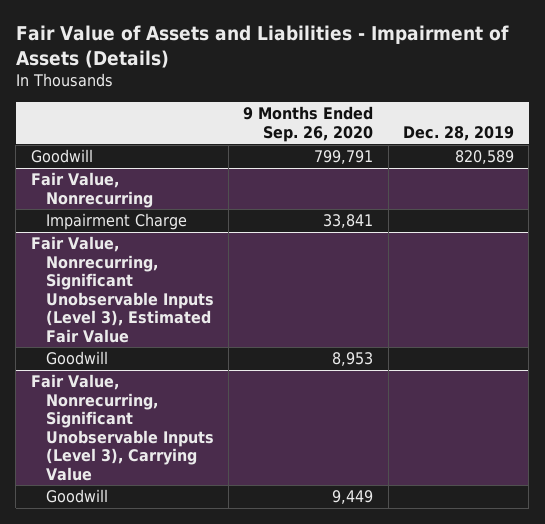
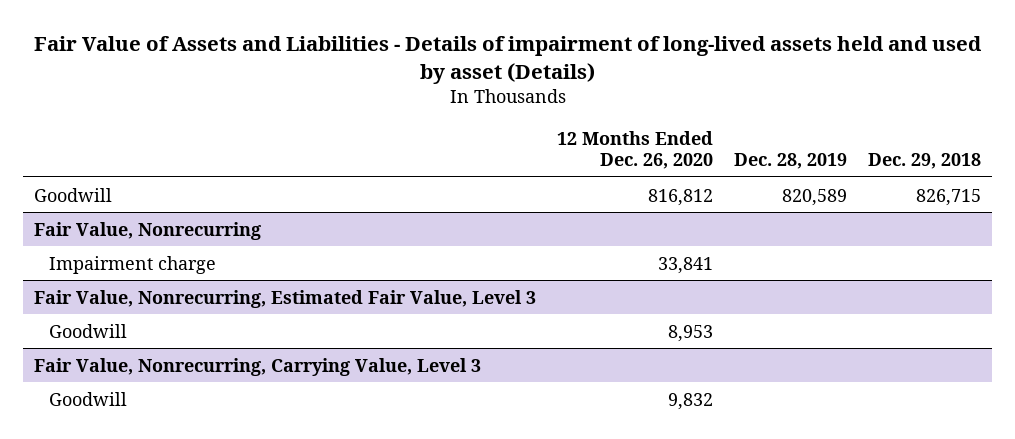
- Fair Value of Assets and Liabilities - Impairment of Assets (Details)
+ Fair Value of Assets and Liabilities - Details of impairment of long-lived assets held and used by asset (Details)
- | 9 Months Ended Sep. 26, 2020 | Dec. 28, 2019
+ | 12 Months Ended Dec. 26, 2020 | Dec. 28, 2019 | Dec. 29, 2018
@ Fair Value, Nonrecurring
- Impairment Charge | 33,841 |
- Fair Value, Nonrecurring, Significant Unobservable Inputs (Level 3), Estimated Fair Value
@ Fair Value, Nonrecurring
+ Impairment charge | 33,841 | |
+ Fair Value, Nonrecurring, Estimated Fair Value, Level 3
- Fair Value, Nonrecurring, Significant Unobservable Inputs (Level 3), Carrying Value
+ Fair Value, Nonrecurring, Carrying Value, Level 3

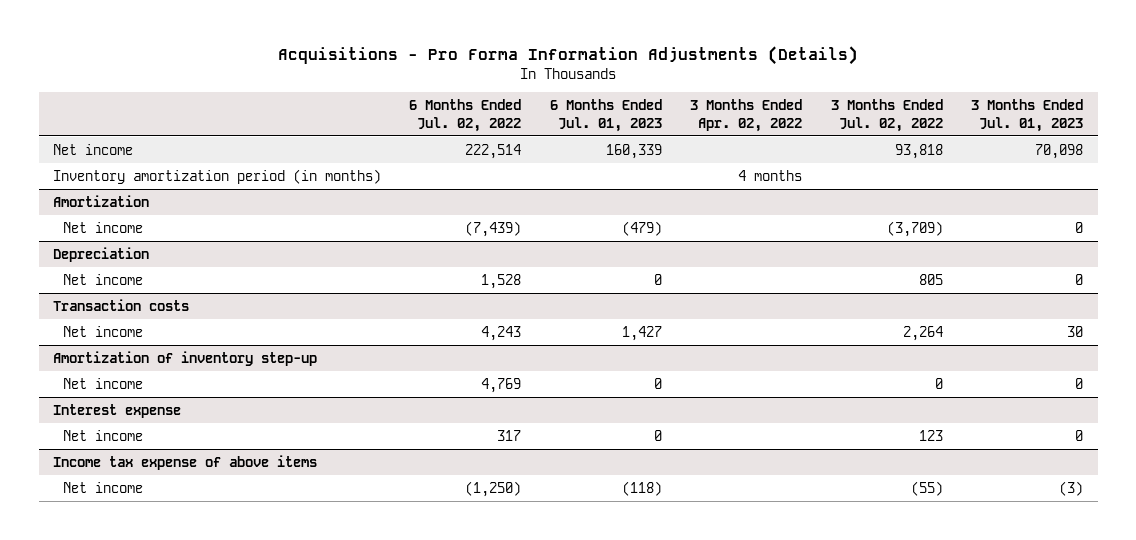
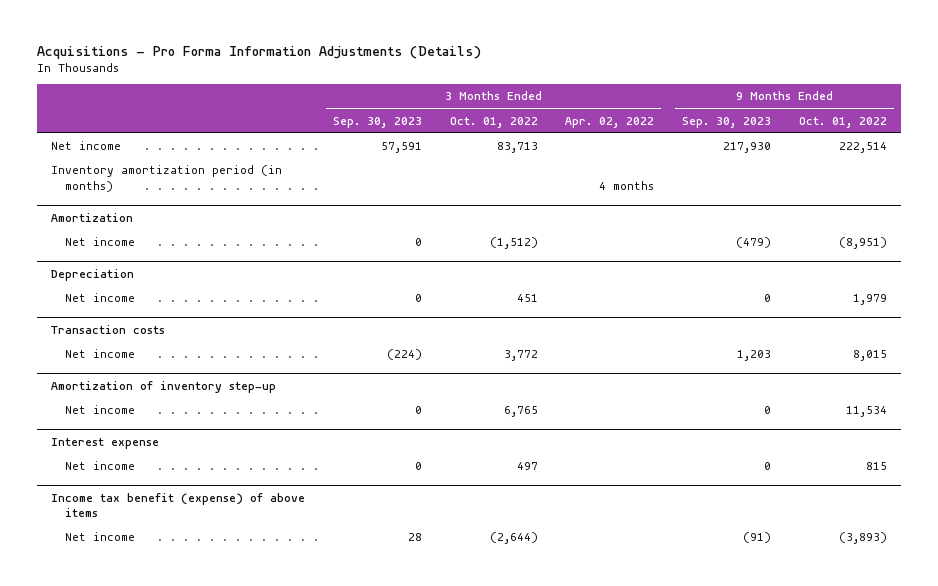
- | 6 Months Ended Jul. 02, 2022 | 6 Months Ended Jul. 01, 2023 | 3 Months Ended Apr. 02, 2022 | 3 Months Ended Jul. 02, 2022 | 3 Months Ended Jul. 01, 2023
+ | 3 Months Ended Sep. 30, 2023 | 3 Months Ended Oct. 01, 2022 | 3 Months Ended Apr. 02, 2022 | 9 Months Ended Sep. 30, 2023 | 9 Months Ended Oct. 01, 2022
- Income tax expense of above items
+ Income tax benefit (expense) of above items

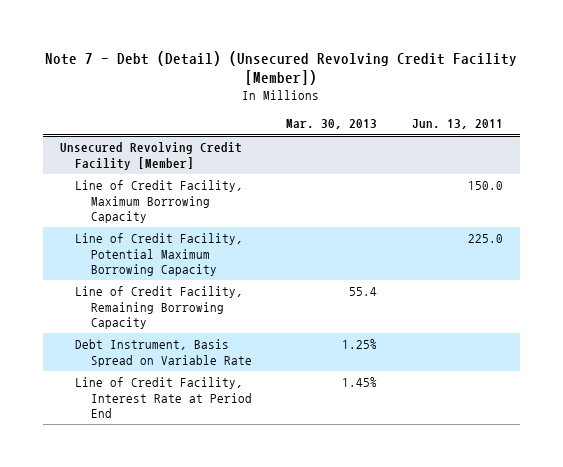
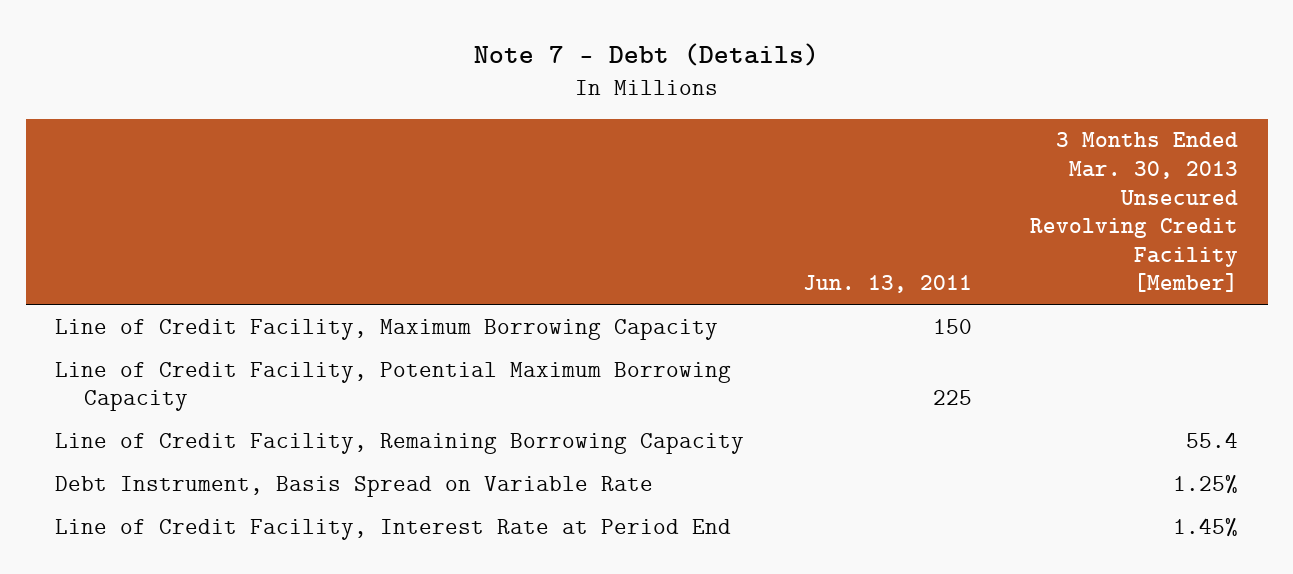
- Note 7 - Debt (Detail) (Unsecured Revolving Credit Facility [Member])
+ Note 7 - Debt (Details)
- | Mar. 30, 2013 | Jun. 13, 2011
+ | Jun. 13, 2011 | 3 Months Ended Mar. 30, 2013 Unsecured Revolving Credit Facility [Member]
- Unsecured Revolving Credit Facility [Member]
- Line of Credit Facility, Maximum Borrowing Capacity | | 150.0
- Line of Credit Facility, Potential Maximum Borrowing Capacity | | 225.0
- Line of Credit Facility, Remaining Borrowing Capacity | 55.4 |
- Debt Instrument, Basis Spread on Variable Rate | 1.25% |
- Line of Credit Facility, Interest Rate at Period End | 1.45% |
+ Line of Credit Facility, Maximum Borrowing Capacity | 150 |
+ Line of Credit Facility, Potential Maximum Borrowing Capacity | 225 |
+ Line of Credit Facility, Remaining Borrowing Capacity | | 55.4
+ Debt Instrument, Basis Spread on Variable Rate | | 1.25%
+ Line of Credit Facility, Interest Rate at Period End | | 1.45%

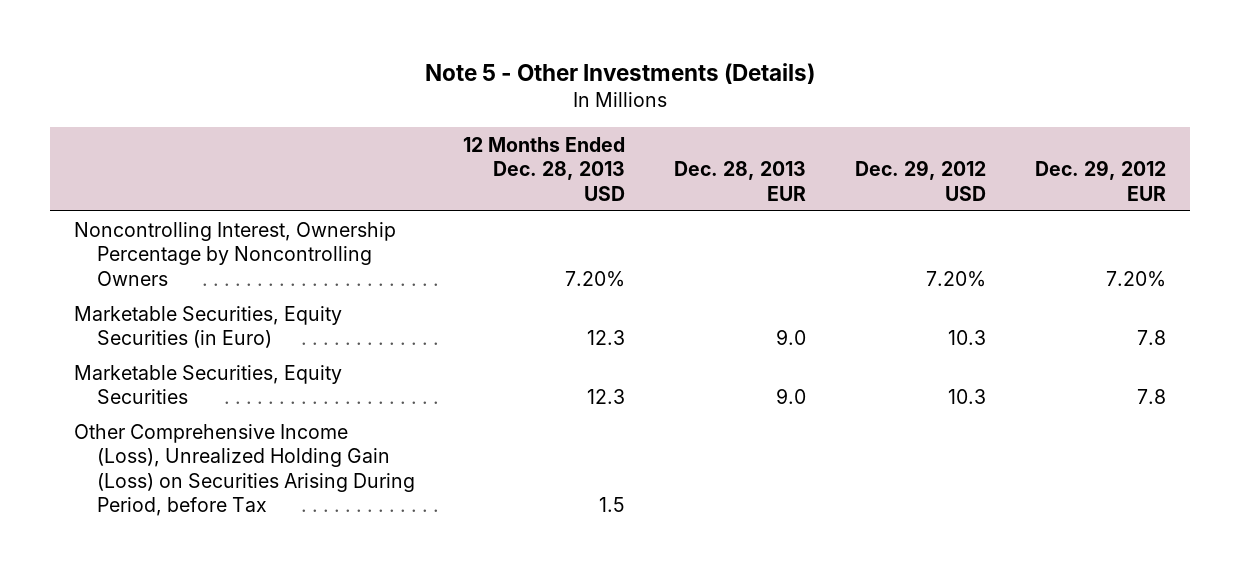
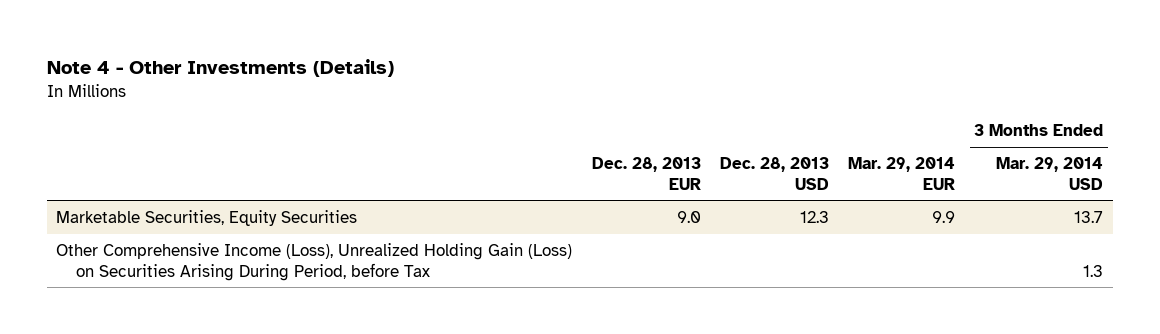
- Note 5 - Other Investments (Details)
+ Note 4 - Other Investments (Details)
- | 12 Months Ended Dec. 28, 2013 USD | Dec. 28, 2013 EUR | Dec. 29, 2012 USD | Dec. 29, 2012 EUR
+ | Dec. 28, 2013 EUR | Dec. 28, 2013 USD | Mar. 29, 2014 EUR | 3 Months Ended Mar. 29, 2014 USD
- Noncontrolling Interest, Ownership Percentage by Noncontrolling Owners | 7.20% | | 7.20% | 7.20%
- Marketable Securities, Equity Securities (in Euro) | 12.3 | 9.0 | 10.3 | 7.8

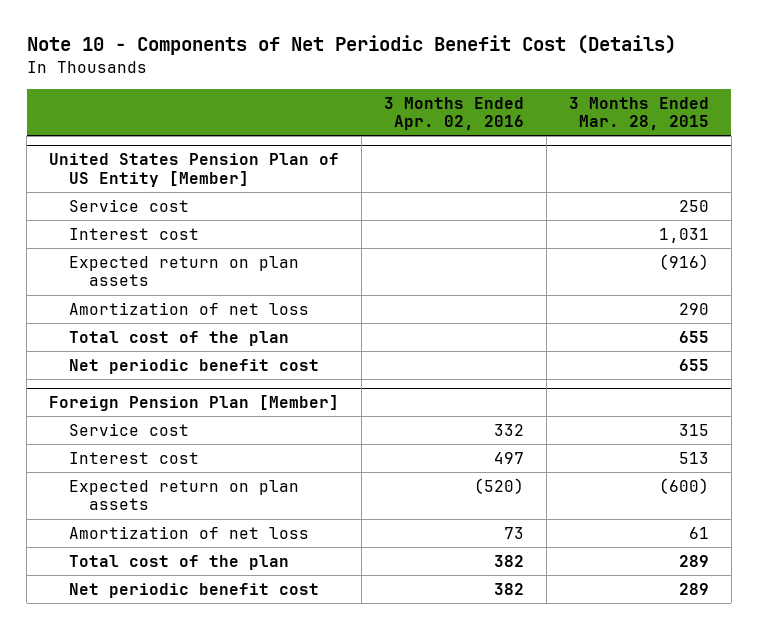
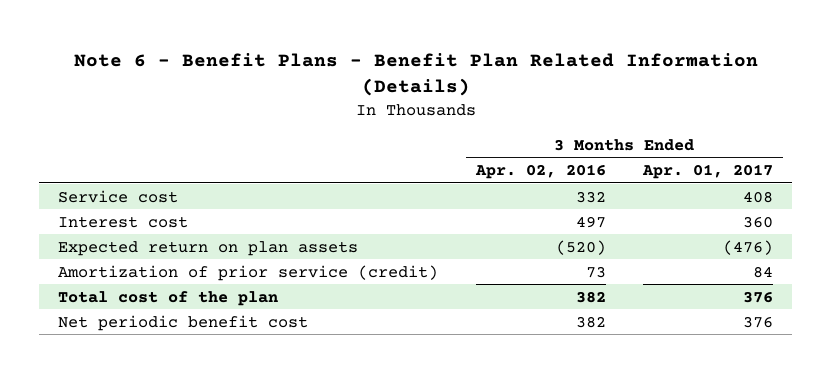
- Note 10 - Components of Net Periodic Benefit Cost (Details)
+ Note 6 - Benefit Plans - Benefit Plan Related Information (Details)
- | 3 Months Ended Apr. 02, 2016 | 3 Months Ended Mar. 28, 2015
+ | 3 Months Ended Apr. 02, 2016 | 3 Months Ended Apr. 01, 2017
- United States Pension Plan of US Entity [Member]
- Service cost | | 250
- Interest cost | | 1,031
- Expected return on plan assets | | (916)
- Amortization of net loss | | 290
- Total cost of the plan | | 655
- Net periodic benefit cost | | 655
- Foreign Pension Plan [Member]
- Amortization of net loss | 73 | 61
+ Amortization of prior service (credit) | 73 | 84

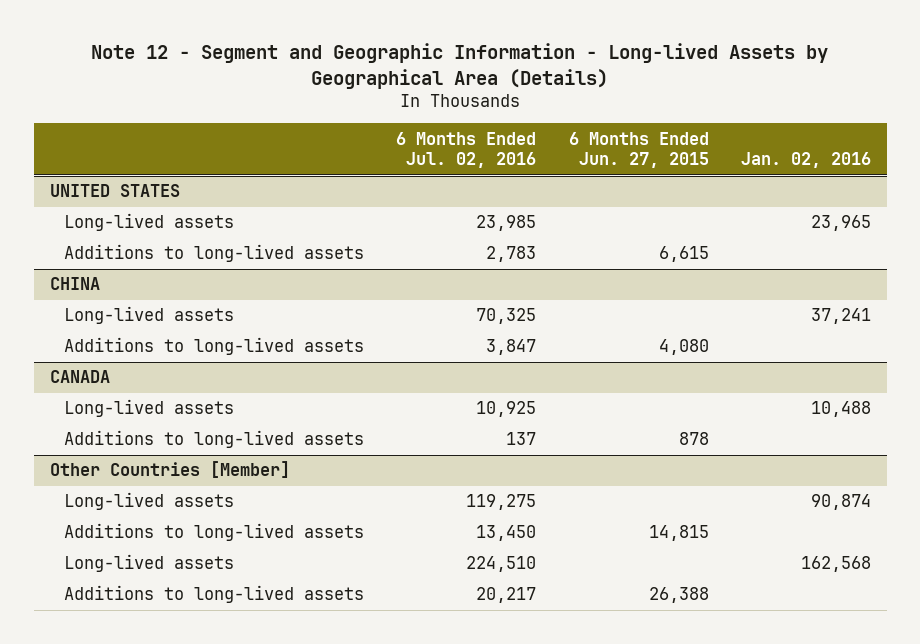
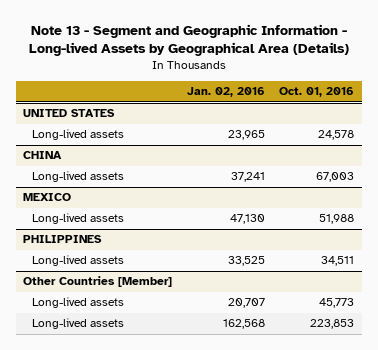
- Note 12 - Segment and Geographic Information - Long-lived Assets by Geographical Area (Details)
+ Note 13 - Segment and Geographic Information - Long-lived Assets by Geographical Area (Details)
- | 6 Months Ended Jul. 02, 2016 | 6 Months Ended Jun. 27, 2015 | Jan. 02, 2016
+ | Jan. 02, 2016 | Oct. 01, 2016
@ UNITED STATES
- Additions to long-lived assets | 2,783 | 6,615 |
@ CHINA
- Additions to long-lived assets | 3,847 | 4,080 |
- CANADA
- Long-lived assets | 10,925 | | 10,488
- Additions to long-lived assets | 137 | 878 |
+ MEXICO
+ Long-lived assets | 47,130 | 51,988
+ PHILIPPINES
+ Long-lived assets | 33,525 | 34,511
@ Other Countries [Member]
- Long-lived assets | 119,275 | | 90,874
- Additions to long-lived assets | 13,450 | 14,815 |
+ Long-lived assets | 20,707 | 45,773
- Additions to long-lived assets | 20,217 | 26,388 |

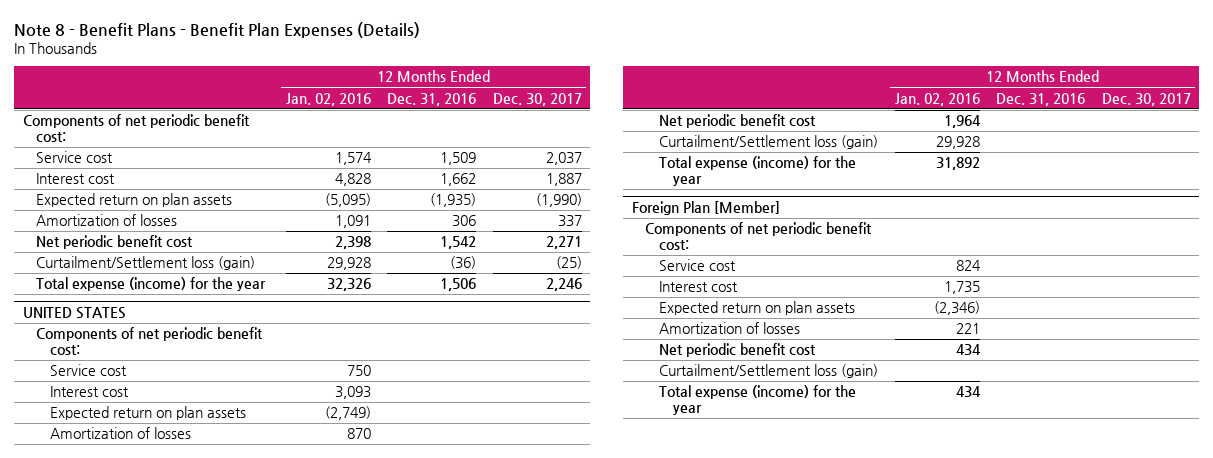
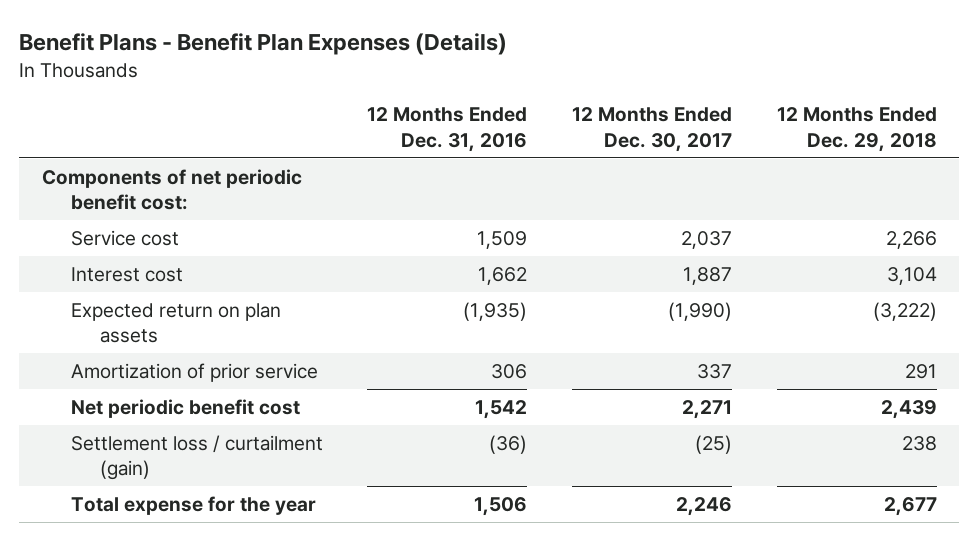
- Note 8 - Benefit Plans - Benefit Plan Expenses (Details)
+ Benefit Plans - Benefit Plan Expenses (Details)
- | 12 Months Ended Jan. 02, 2016 | 12 Months Ended Dec. 31, 2016 | 12 Months Ended Dec. 30, 2017
+ | 12 Months Ended Dec. 31, 2016 | 12 Months Ended Dec. 30, 2017 | 12 Months Ended Dec. 29, 2018
- Amortization of losses | 1,091 | 306 | 337
+ Amortization of prior service | 306 | 337 | 291
- Curtailment/Settlement loss (gain) | 29,928 | (36) | (25)
- Total expense (income) for the year | 32,326 | 1,506 | 2,246
- UNITED STATES
- Components of net periodic benefit cost:
- Service cost | 750 | |
- Interest cost | 3,093 | |
- Expected return on plan assets | (2,749) | |
- Amortization of losses | 870 | |
- Net periodic benefit cost | 1,964 | |
- Curtailment/Settlement loss (gain) | 29,928 | |
- Total expense (income) for the year | 31,892 | |
- Foreign Plan [Member]
- Components of net periodic benefit cost:
- Service cost | 824 | |
- Interest cost | 1,735 | |
- Expected return on plan assets | (2,346) | |
- Amortization of losses | 221 | |
- Net periodic benefit cost | 434 | |
- Curtailment/Settlement loss (gain)
- Total expense (income) for the year | 434 | |
+ Settlement loss / curtailment (gain) | (36) | (25) | 238
+ Total expense for the year | 1,506 | 2,246 | 2,677

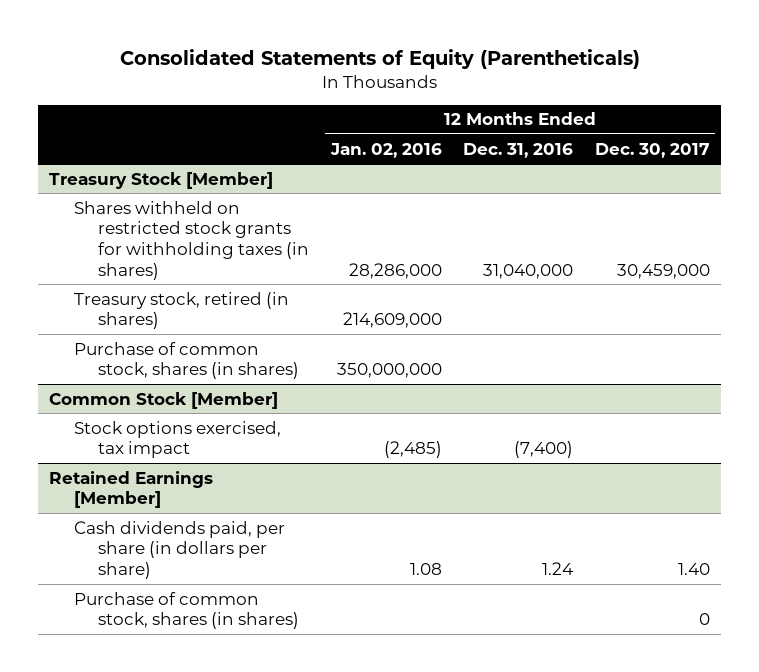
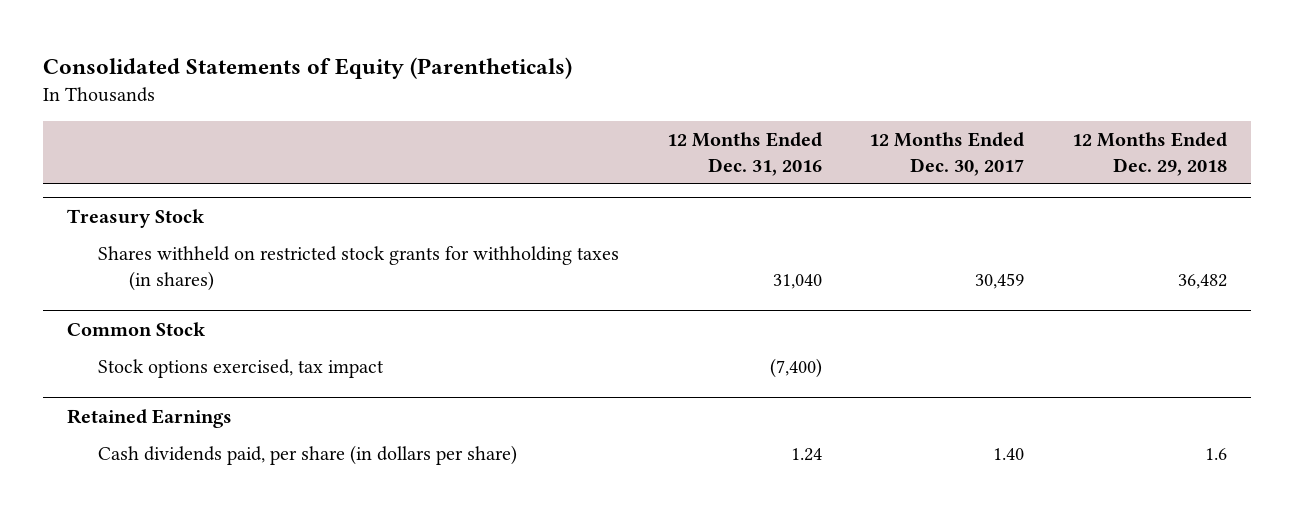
- | 12 Months Ended Jan. 02, 2016 | 12 Months Ended Dec. 31, 2016 | 12 Months Ended Dec. 30, 2017
+ | 12 Months Ended Dec. 31, 2016 | 12 Months Ended Dec. 30, 2017 | 12 Months Ended Dec. 29, 2018
- Treasury Stock [Member]
- Shares withheld on restricted stock grants for withholding taxes (in shares) | 28,286,000 | 31,040,000 | 30,459,000
- Treasury stock, retired (in shares) | 214,609,000 | |
- Purchase of common stock, shares (in shares) | 350,000,000 | |
- Common Stock [Member]
+ Treasury Stock
+ Shares withheld on restricted stock grants for withholding taxes (in shares) | 31,040 | 30,459 | 36,482
+ Common Stock
- Retained Earnings [Member]
+ Retained Earnings
- Purchase of common stock, shares (in shares) | | | 0

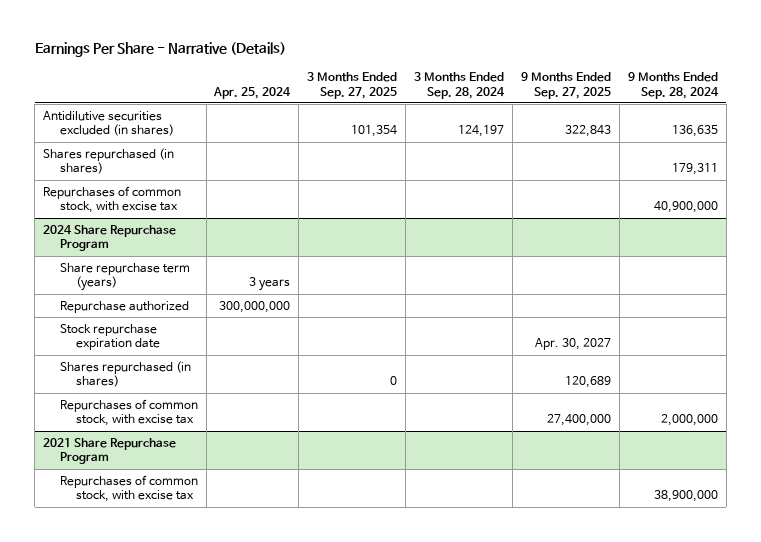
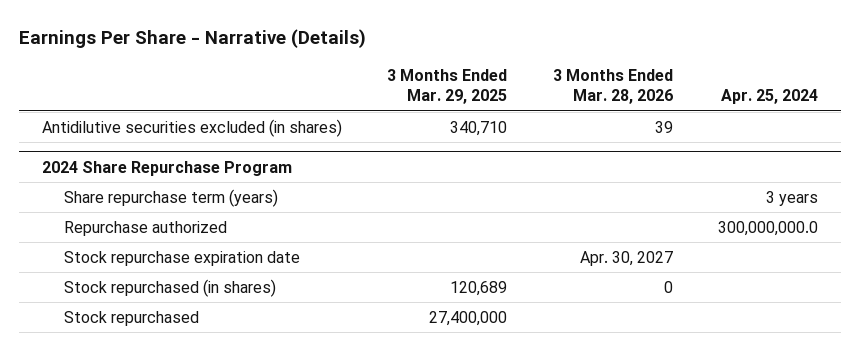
- | Apr. 25, 2024 | 3 Months Ended Sep. 27, 2025 | 3 Months Ended Sep. 28, 2024 | 9 Months Ended Sep. 27, 2025 | 9 Months Ended Sep. 28, 2024
+ | 3 Months Ended Mar. 29, 2025 | 3 Months Ended Mar. 28, 2026 | Apr. 25, 2024
- Shares repurchased (in shares) | | | | | 179,311
- Repurchases of common stock, with excise tax | | | | | 40,900,000
@ 2024 Share Repurchase Program
- Repurchase authorized | 300,000,000 | | | |
+ Repurchase authorized | | | 300,000,000.0
- Shares repurchased (in shares) | | 0 | | 120,689 |
- Repurchases of common stock, with excise tax | | | | 27,400,000 | 2,000,000
- 2021 Share Repurchase Program
- Repurchases of common stock, with excise tax | | | | | 38,900,000
@ 2024 Share Repurchase Program
+ Stock repurchased (in shares) | 120,689 | 0 |
+ Stock repurchased | 27,400,000 | |

